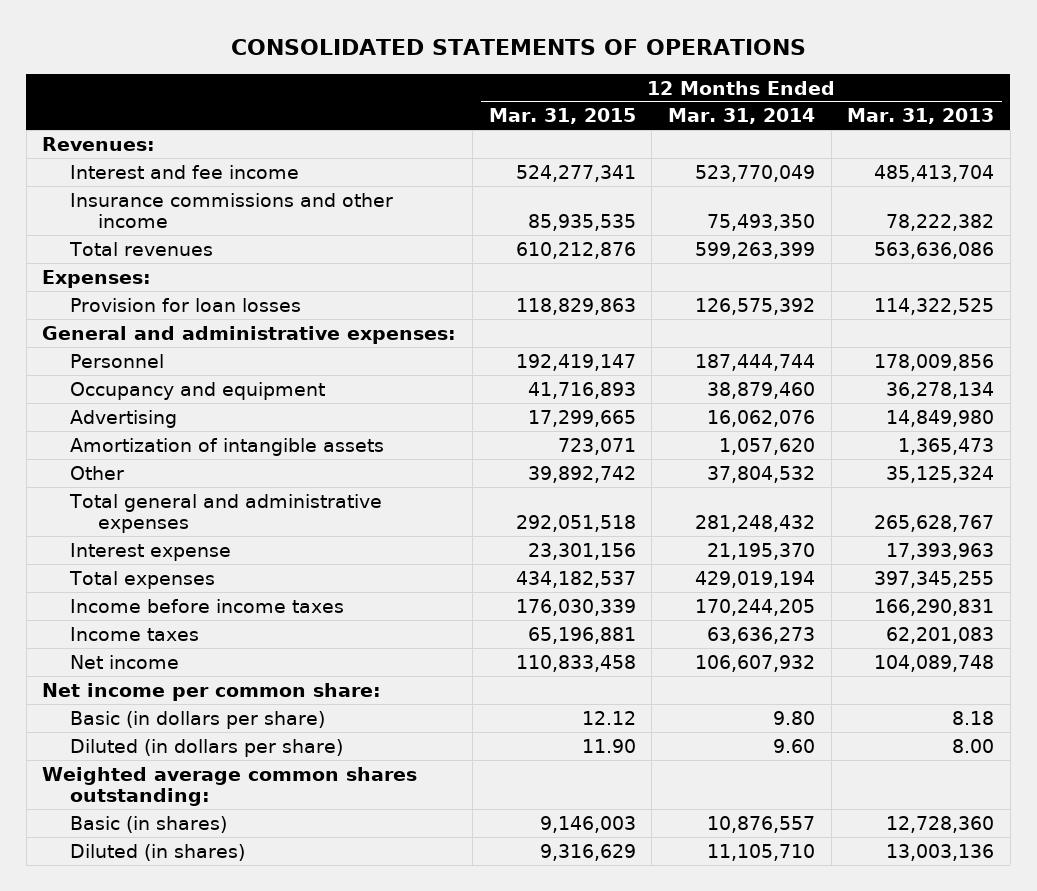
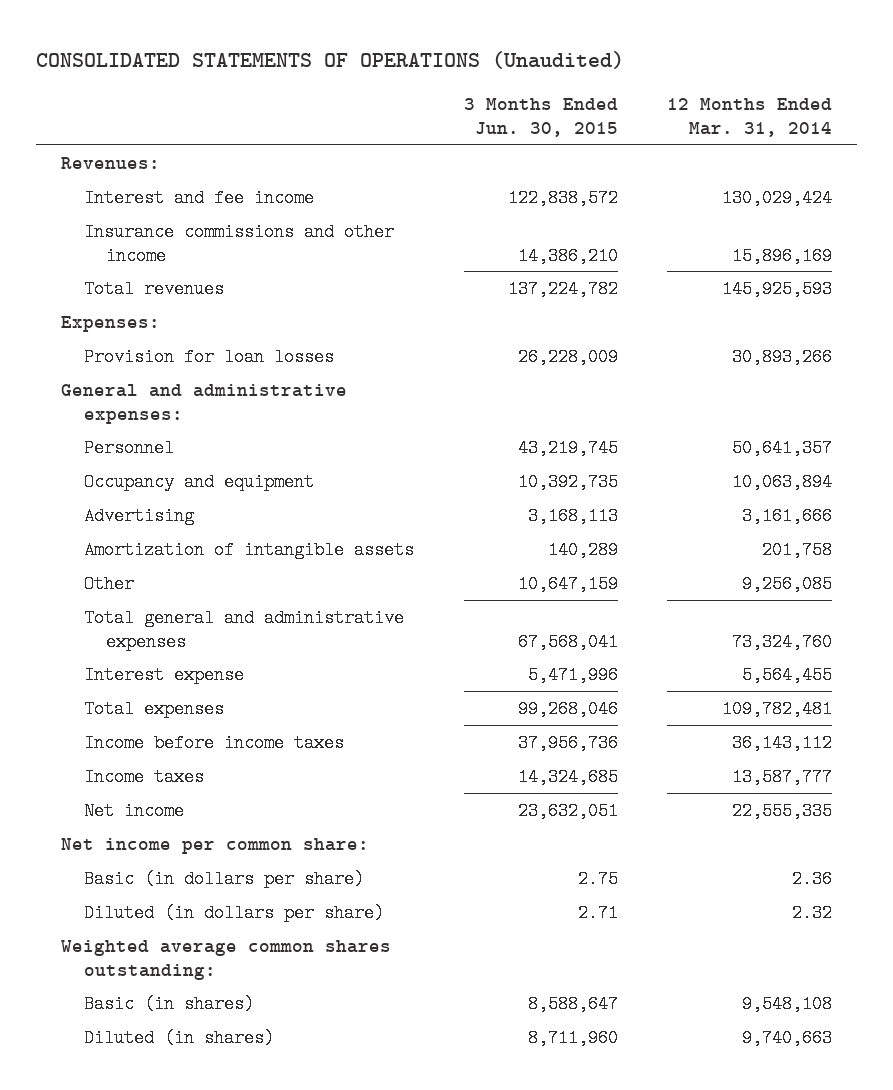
- CONSOLIDATED STATEMENTS OF OPERATIONS
+ CONSOLIDATED STATEMENTS OF OPERATIONS (Unaudited)
- | 12 Months Ended Mar. 31, 2015 | 12 Months Ended Mar. 31, 2014 | 12 Months Ended Mar. 31, 2013
+ | 3 Months Ended Jun. 30, 2015 | 12 Months Ended Mar. 31, 2014
- Interest and fee income | 524,277,341 | 523,770,049 | 485,413,704
- Insurance commissions and other income | 85,935,535 | 75,493,350 | 78,222,382
- Total revenues | 610,212,876 | 599,263,399 | 563,636,086
+ Interest and fee income | 122,838,572 | 130,029,424
+ Insurance commissions and other income | 14,386,210 | 15,896,169
+ Total revenues | 137,224,782 | 145,925,593
- Provision for loan losses | 118,829,863 | 126,575,392 | 114,322,525
+ Provision for loan losses | 26,228,009 | 30,893,266
- Personnel | 192,419,147 | 187,444,744 | 178,009,856
- Occupancy and equipment | 41,716,893 | 38,879,460 | 36,278,134
- Advertising | 17,299,665 | 16,062,076 | 14,849,980
- Amortization of intangible assets | 723,071 | 1,057,620 | 1,365,473
- Other | 39,892,742 | 37,804,532 | 35,125,324
- Total general and administrative expenses | 292,051,518 | 281,248,432 | 265,628,767
- Interest expense | 23,301,156 | 21,195,370 | 17,393,963
- Total expenses | 434,182,537 | 429,019,194 | 397,345,255
- Income before income taxes | 176,030,339 | 170,244,205 | 166,290,831
- Income taxes | 65,196,881 | 63,636,273 | 62,201,083
- Net income | 110,833,458 | 106,607,932 | 104,089,748
+ Personnel | 43,219,745 | 50,641,357
+ Occupancy and equipment | 10,392,735 | 10,063,894
+ Advertising | 3,168,113 | 3,161,666
+ Amortization of intangible assets | 140,289 | 201,758
+ Other | 10,647,159 | 9,256,085
+ Total general and administrative expenses | 67,568,041 | 73,324,760
+ Interest expense | 5,471,996 | 5,564,455
+ Total expenses | 99,268,046 | 109,782,481
+ Income before income taxes | 37,956,736 | 36,143,112
+ Income taxes | 14,324,685 | 13,587,777
+ Net income | 23,632,051 | 22,555,335
- Basic (in dollars per share) | 12.12 | 9.80 | 8.18
- Diluted (in dollars per share) | 11.90 | 9.60 | 8.00
+ Basic (in dollars per share) | 2.75 | 2.36
+ Diluted (in dollars per share) | 2.71 | 2.32
- Basic (in shares) | 9,146,003 | 10,876,557 | 12,728,360
- Diluted (in shares) | 9,316,629 | 11,105,710 | 13,003,136
+ Basic (in shares) | 8,588,647 | 9,548,108
+ Diluted (in shares) | 8,711,960 | 9,740,663

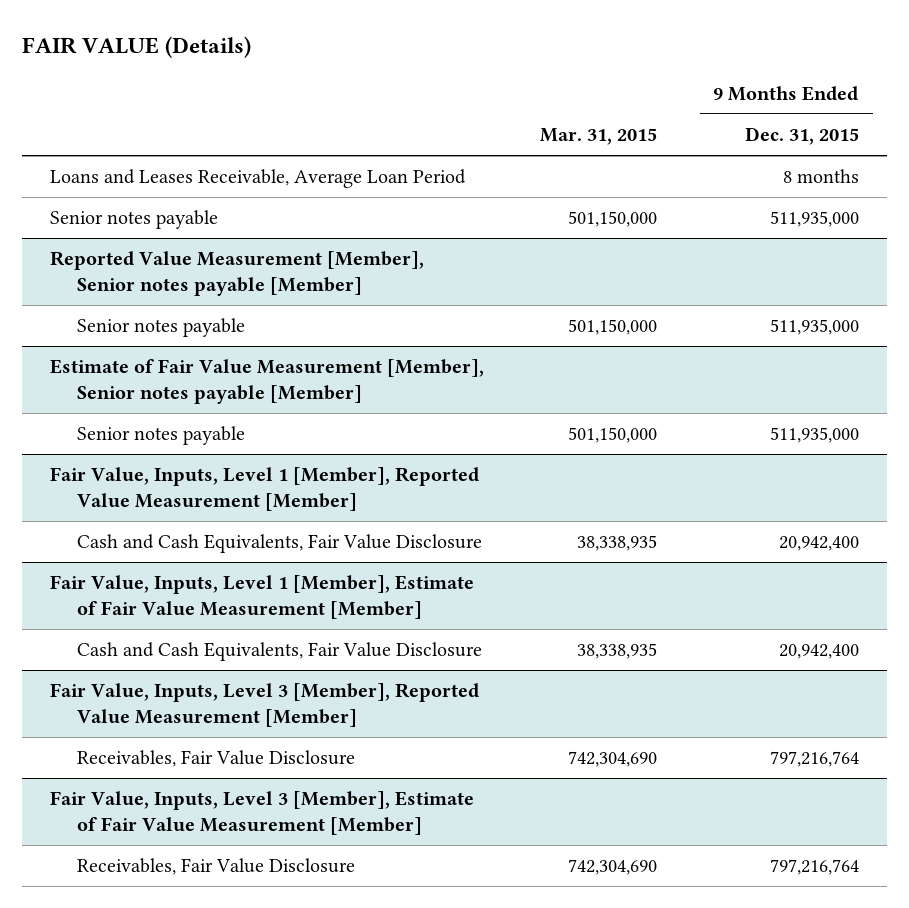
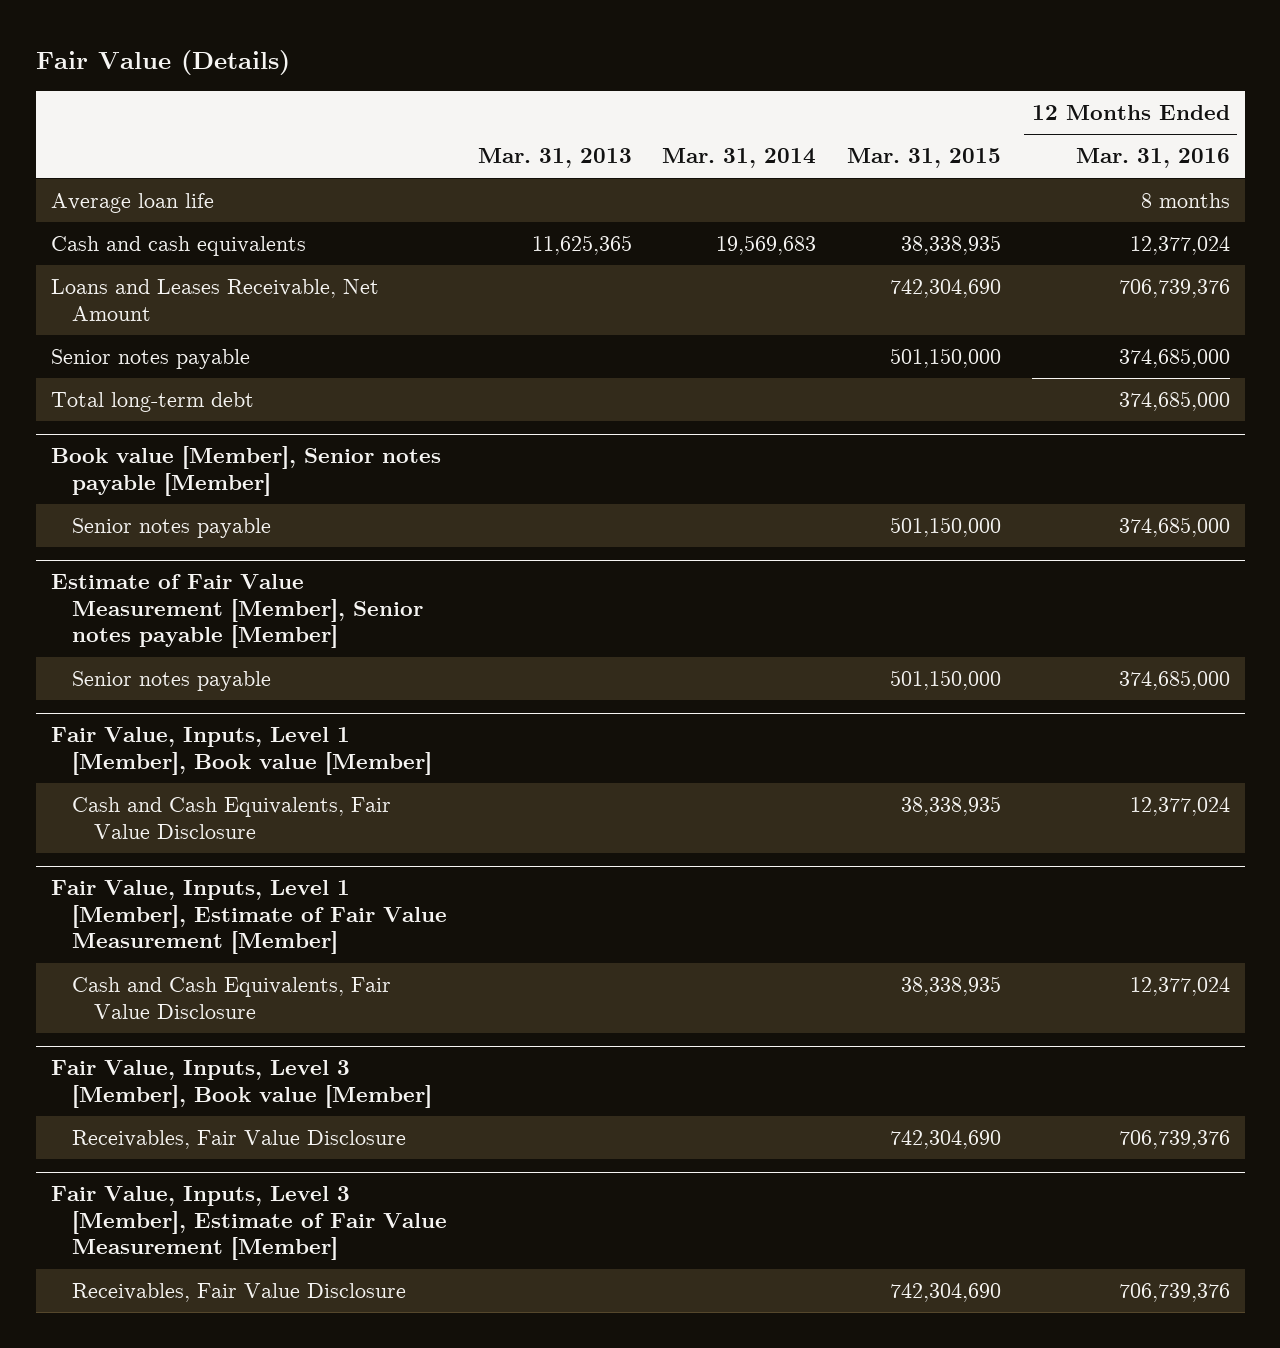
- FAIR VALUE (Details)
+ Fair Value (Details)
- | Mar. 31, 2015 | 9 Months Ended Dec. 31, 2015
+ | Mar. 31, 2013 | Mar. 31, 2014 | Mar. 31, 2015 | 12 Months Ended Mar. 31, 2016
- Loans and Leases Receivable, Average Loan Period | | 8 months
+ Average loan life | | | | 8 months
+ Cash and cash equivalents | 11,625,365 | 19,569,683 | 38,338,935 | 12,377,024
+ Loans and Leases Receivable, Net Amount | | | 742,304,690 | 706,739,376
- Reported Value Measurement [Member], Senior notes payable [Member]
+ Total long-term debt | | | | 374,685,000
+ Book value [Member], Senior notes payable [Member]
- Fair Value, Inputs, Level 1 [Member], Reported Value Measurement [Member]
+ Fair Value, Inputs, Level 1 [Member], Book value [Member]
- Fair Value, Inputs, Level 3 [Member], Reported Value Measurement [Member]
+ Fair Value, Inputs, Level 3 [Member], Book value [Member]

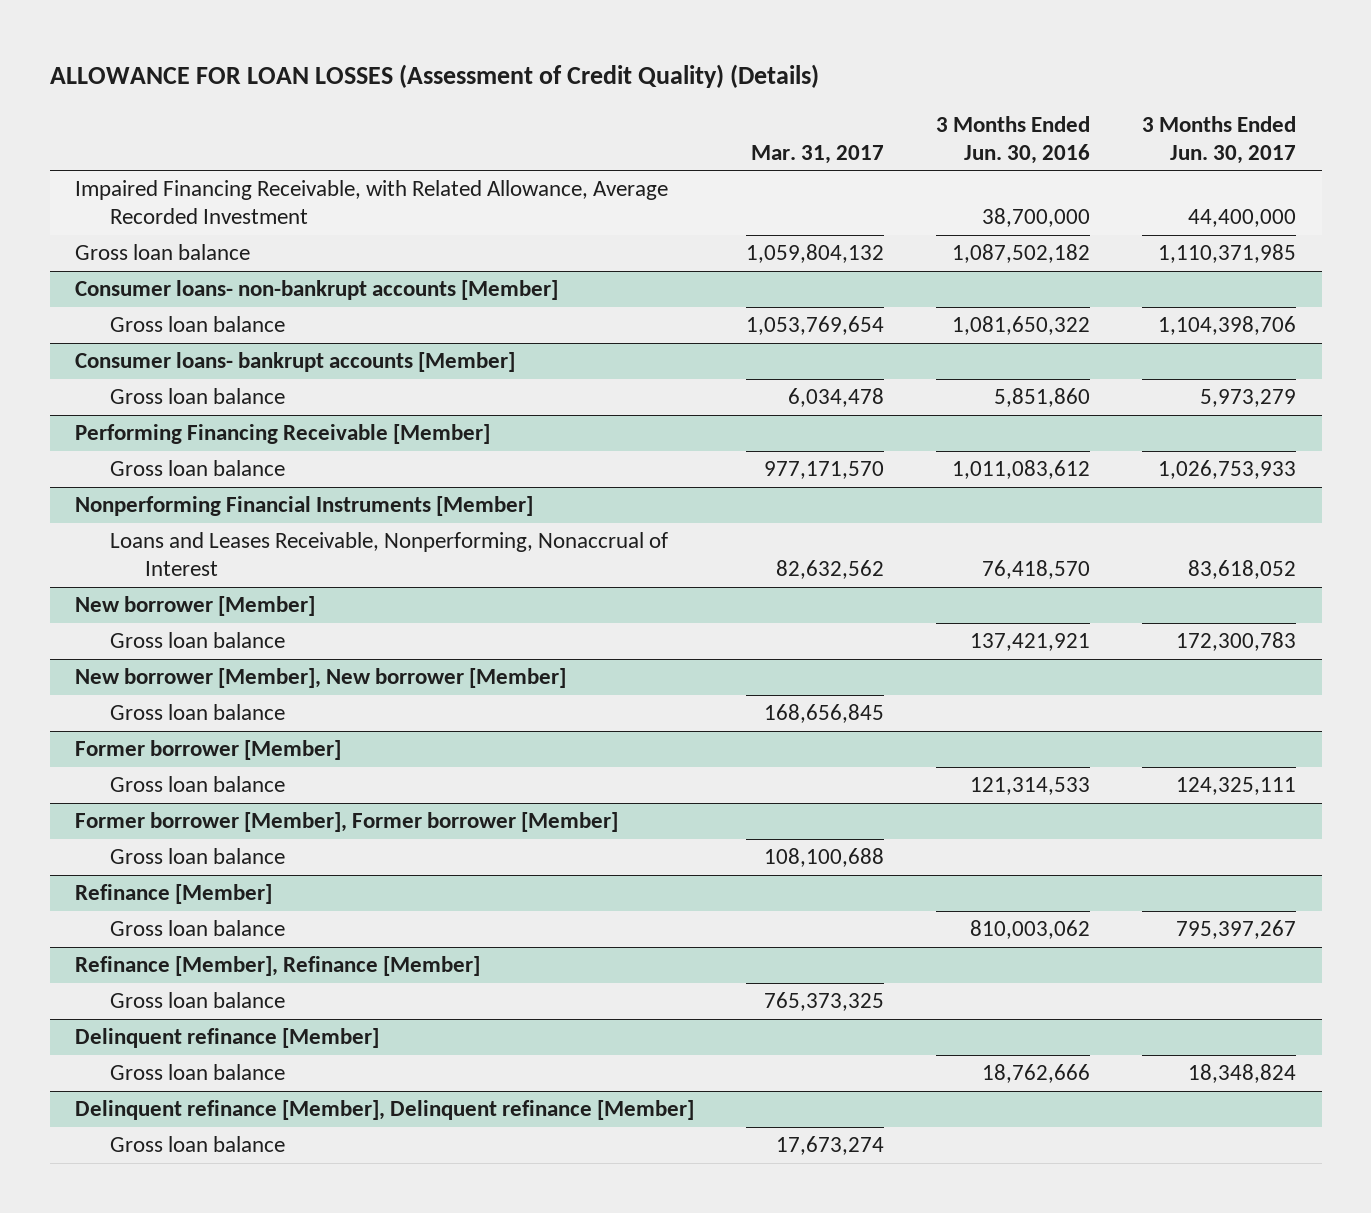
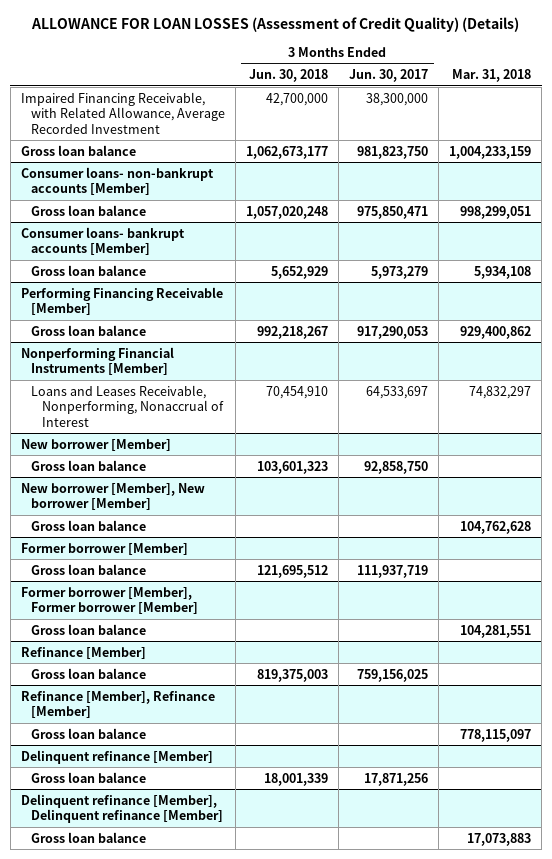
- | Mar. 31, 2017 | 3 Months Ended Jun. 30, 2016 | 3 Months Ended Jun. 30, 2017
+ | 3 Months Ended Jun. 30, 2018 | 3 Months Ended Jun. 30, 2017 | Mar. 31, 2018
- Impaired Financing Receivable, with Related Allowance, Average Recorded Investment | | 38,700,000 | 44,400,000
- Gross loan balance | 1,059,804,132 | 1,087,502,182 | 1,110,371,985
+ Impaired Financing Receivable, with Related Allowance, Average Recorded Investment | 42,700,000 | 38,300,000 |
+ Gross loan balance | 1,062,673,177 | 981,823,750 | 1,004,233,159
@ Consumer loans- non-bankrupt accounts [Member]
- Gross loan balance | 1,053,769,654 | 1,081,650,322 | 1,104,398,706
+ Gross loan balance | 1,057,020,248 | 975,850,471 | 998,299,051
@ Performing Financing Receivable [Member]
- Gross loan balance | 977,171,570 | 1,011,083,612 | 1,026,753,933
+ Gross loan balance | 992,218,267 | 917,290,053 | 929,400,862
@ Nonperforming Financial Instruments [Member]
- Loans and Leases Receivable, Nonperforming, Nonaccrual of Interest | 82,632,562 | 76,418,570 | 83,618,052
+ Loans and Leases Receivable, Nonperforming, Nonaccrual of Interest | 70,454,910 | 64,533,697 | 74,832,297
@ New borrower [Member]
- Gross loan balance | | 137,421,921 | 172,300,783
+ Gross loan balance | 103,601,323 | 92,858,750 |
@ Former borrower [Member]
- Gross loan balance | | 121,314,533 | 124,325,111
+ Gross loan balance | 121,695,512 | 111,937,719 |
@ Refinance [Member]
- Gross loan balance | | 810,003,062 | 795,397,267
+ Gross loan balance | 819,375,003 | 759,156,025 |
@ Delinquent refinance [Member]
- Gross loan balance | | 18,762,666 | 18,348,824
+ Gross loan balance | 18,001,339 | 17,871,256 |

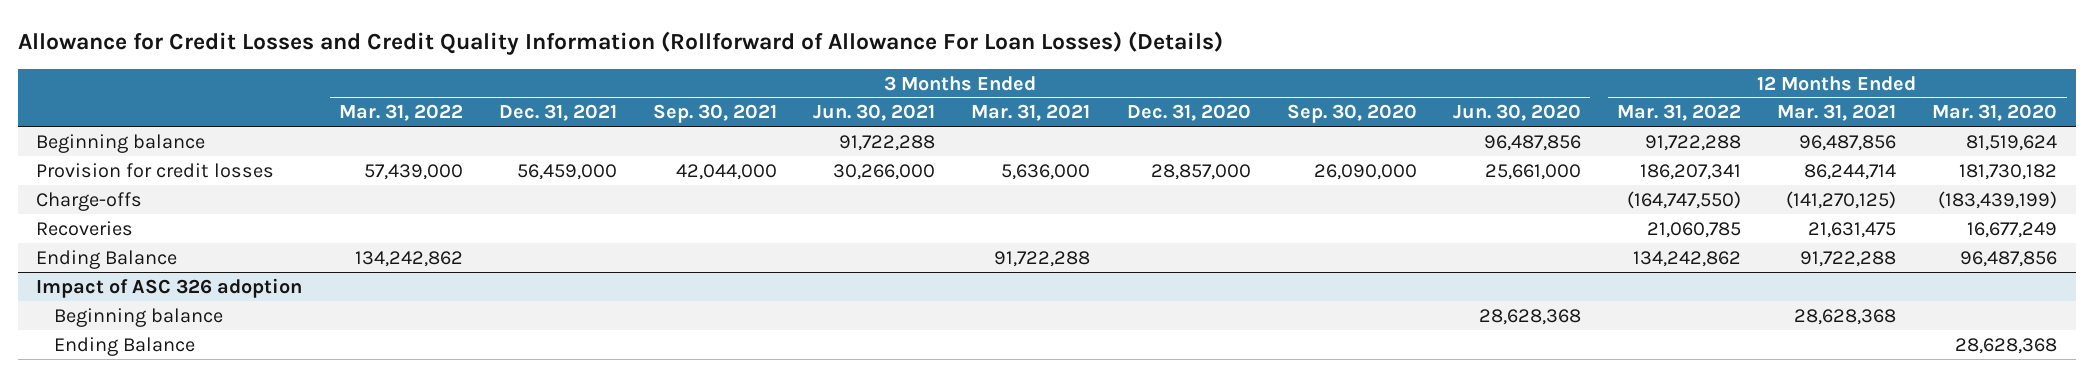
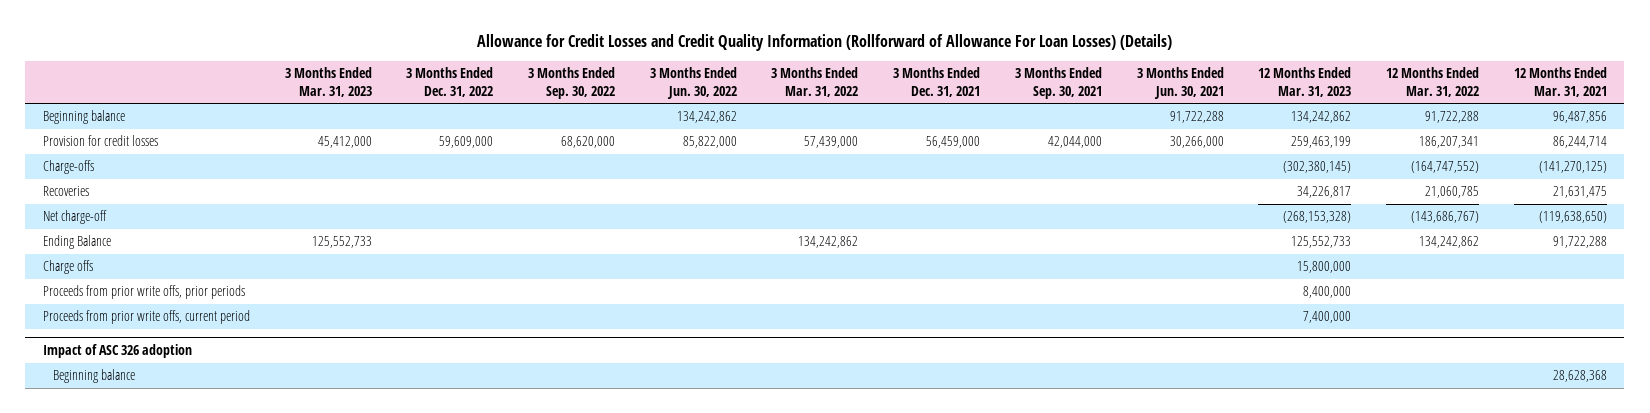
- | 3 Months Ended Mar. 31, 2022 | 3 Months Ended Dec. 31, 2021 | 3 Months Ended Sep. 30, 2021 | 3 Months Ended Jun. 30, 2021 | 3 Months Ended Mar. 31, 2021 | 3 Months Ended Dec. 31, 2020 | 3 Months Ended Sep. 30, 2020 | 3 Months Ended Jun. 30, 2020 | 12 Months Ended Mar. 31, 2022 | 12 Months Ended Mar. 31, 2021 | 12 Months Ended Mar. 31, 2020
+ | 3 Months Ended Mar. 31, 2023 | 3 Months Ended Dec. 31, 2022 | 3 Months Ended Sep. 30, 2022 | 3 Months Ended Jun. 30, 2022 | 3 Months Ended Mar. 31, 2022 | 3 Months Ended Dec. 31, 2021 | 3 Months Ended Sep. 30, 2021 | 3 Months Ended Jun. 30, 2021 | 12 Months Ended Mar. 31, 2023 | 12 Months Ended Mar. 31, 2022 | 12 Months Ended Mar. 31, 2021
- Charge-offs | | | | | | | | | (164,747,550) | (141,270,125) | (183,439,199)
+ Charge-offs | | | | | | | | | (302,380,145) | (164,747,552) | (141,270,125)
+ Net charge-off | | | | | | | | | (268,153,328) | (143,686,767) | (119,638,650)
+ Charge offs | | | | | | | | | 15,800,000 | |
+ Proceeds from prior write offs, prior periods | | | | | | | | | 8,400,000 | |
+ Proceeds from prior write offs, current period | | | | | | | | | 7,400,000 | |
@ Impact of ASC 326 adoption
- Ending Balance | | | | | | | | | | | 28,628,368

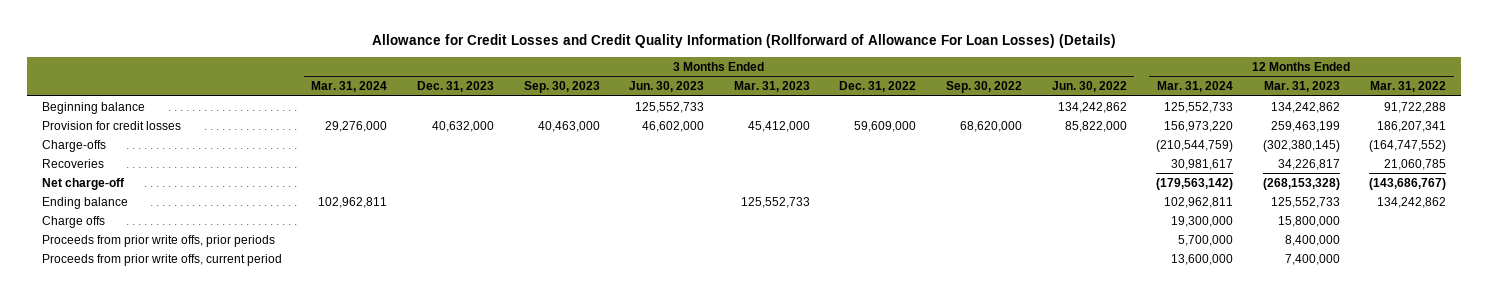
- | 3 Months Ended Mar. 31, 2023 | 3 Months Ended Dec. 31, 2022 | 3 Months Ended Sep. 30, 2022 | 3 Months Ended Jun. 30, 2022 | 3 Months Ended Mar. 31, 2022 | 3 Months Ended Dec. 31, 2021 | 3 Months Ended Sep. 30, 2021 | 3 Months Ended Jun. 30, 2021 | 12 Months Ended Mar. 31, 2023 | 12 Months Ended Mar. 31, 2022 | 12 Months Ended Mar. 31, 2021
+ | 3 Months Ended Mar. 31, 2024 | 3 Months Ended Dec. 31, 2023 | 3 Months Ended Sep. 30, 2023 | 3 Months Ended Jun. 30, 2023 | 3 Months Ended Mar. 31, 2023 | 3 Months Ended Dec. 31, 2022 | 3 Months Ended Sep. 30, 2022 | 3 Months Ended Jun. 30, 2022 | 12 Months Ended Mar. 31, 2024 | 12 Months Ended Mar. 31, 2023 | 12 Months Ended Mar. 31, 2022
- Ending Balance | 125,552,733 | | | | 134,242,862 | | | | 125,552,733 | 134,242,862 | 91,722,288
+ Ending balance | 102,962,811 | | | | 125,552,733 | | | | 102,962,811 | 125,552,733 | 134,242,862
- Impact of ASC 326 adoption
- Beginning balance | | | | | | | | | | | 28,628,368

